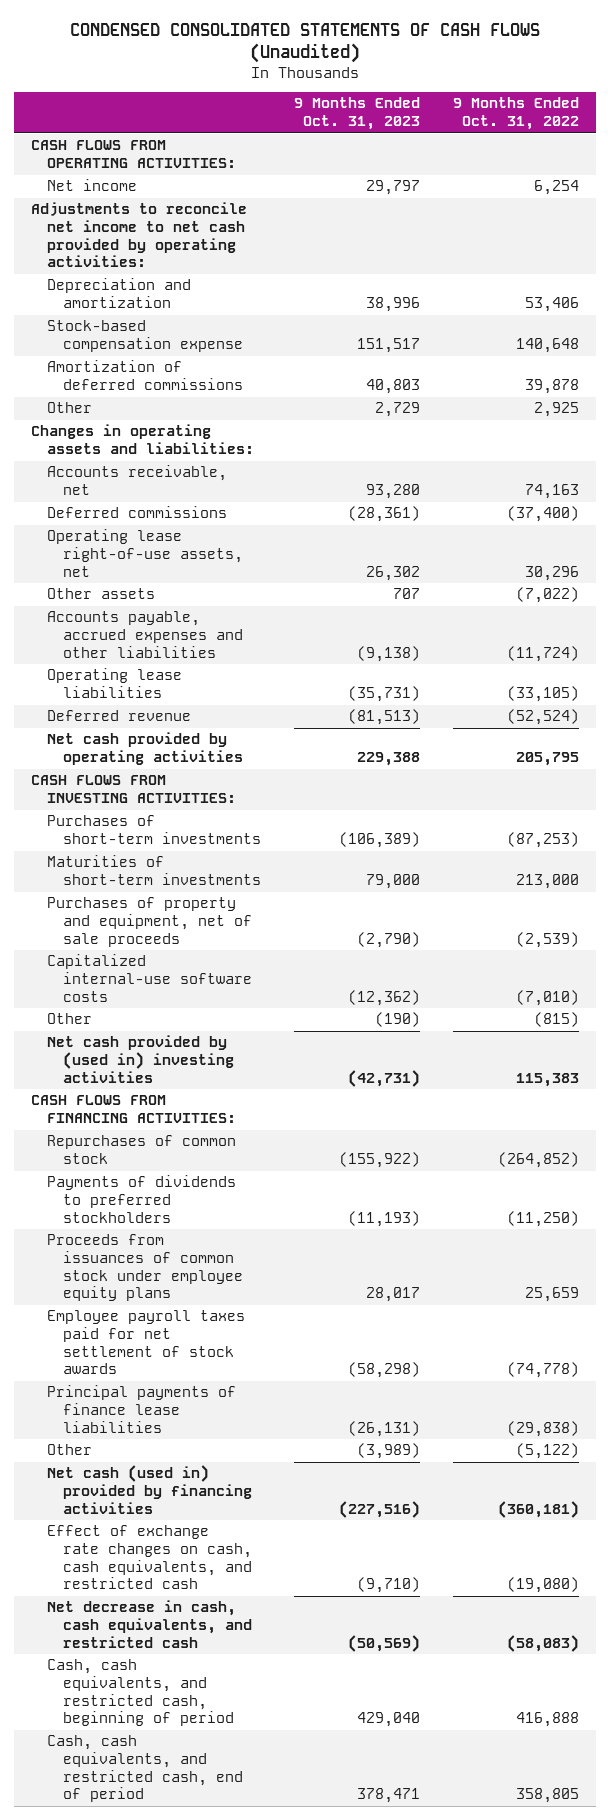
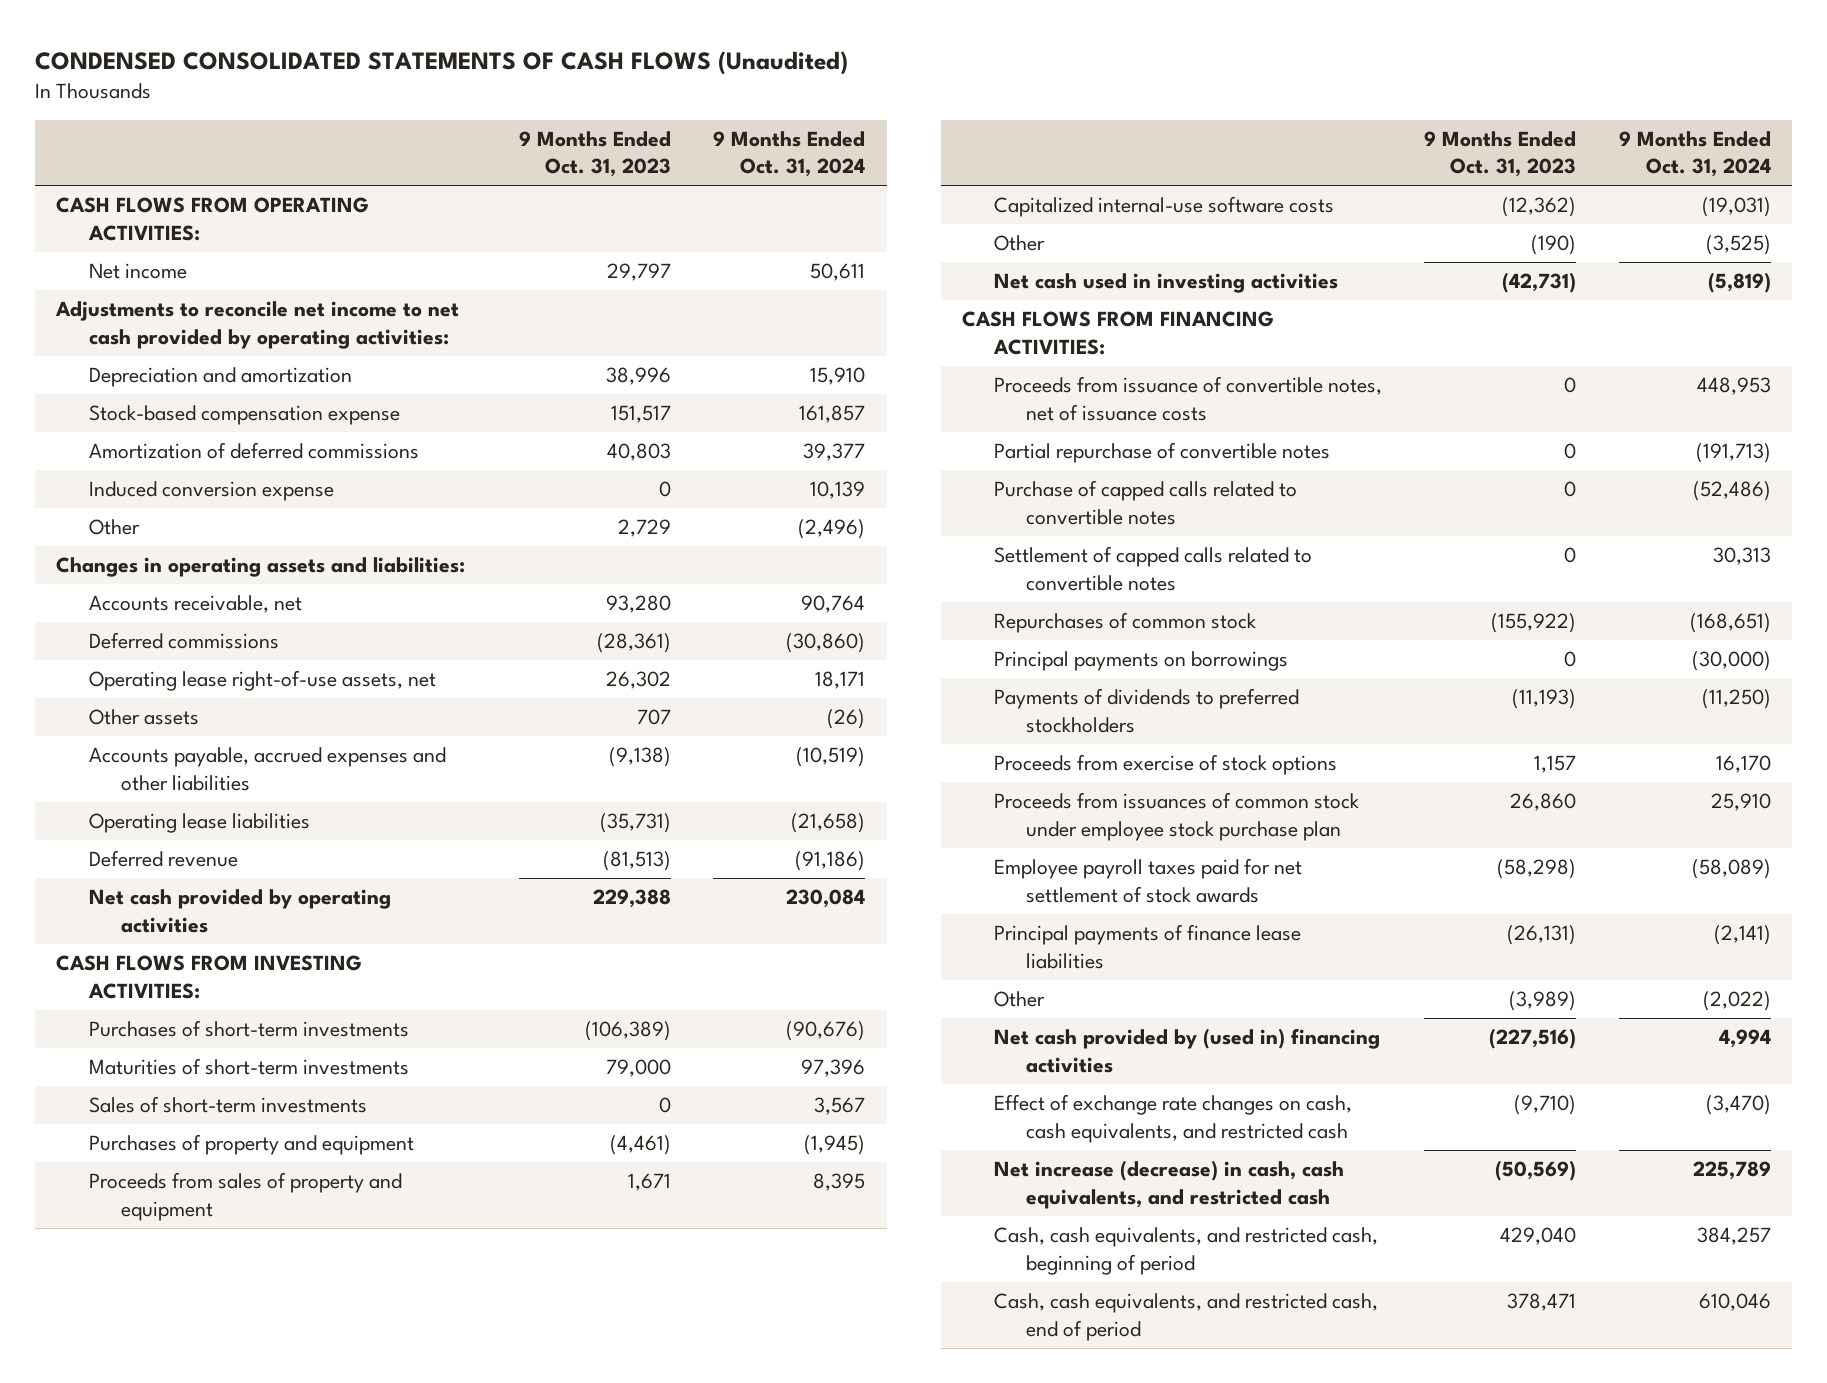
- | 9 Months Ended Oct. 31, 2023 | 9 Months Ended Oct. 31, 2022
+ | 9 Months Ended Oct. 31, 2023 | 9 Months Ended Oct. 31, 2024
+ Induced conversion expense | 0 | 10,139
- Purchases of property and equipment, net of sale proceeds | (2,790) | (2,539)
+ Sales of short-term investments | 0 | 3,567
+ Purchases of property and equipment | (4,461) | (1,945)
+ Proceeds from sales of property and equipment | 1,671 | 8,395
- Net cash provided by (used in) investing activities | (42,731) | 115,383
+ Net cash used in investing activities | (42,731) | (5,819)
+ Proceeds from issuance of convertible notes, net of issuance costs | 0 | 448,953
+ Partial repurchase of convertible notes | 0 | (191,713)
+ Purchase of capped calls related to convertible notes | 0 | (52,486)
+ Settlement of capped calls related to convertible notes | 0 | 30,313
+ Principal payments on borrowings | 0 | (30,000)
- Proceeds from issuances of common stock under employee equity plans | 28,017 | 25,659
+ Proceeds from exercise of stock options | 1,157 | 16,170
+ Proceeds from issuances of common stock under employee stock purchase plan | 26,860 | 25,910
- Net cash (used in) provided by financing activities | (227,516) | (360,181)
+ Net cash provided by (used in) financing activities | (227,516) | 4,994
- Net decrease in cash, cash equivalents, and restricted cash | (50,569) | (58,083)
+ Net increase (decrease) in cash, cash equivalents, and restricted cash | (50,569) | 225,789

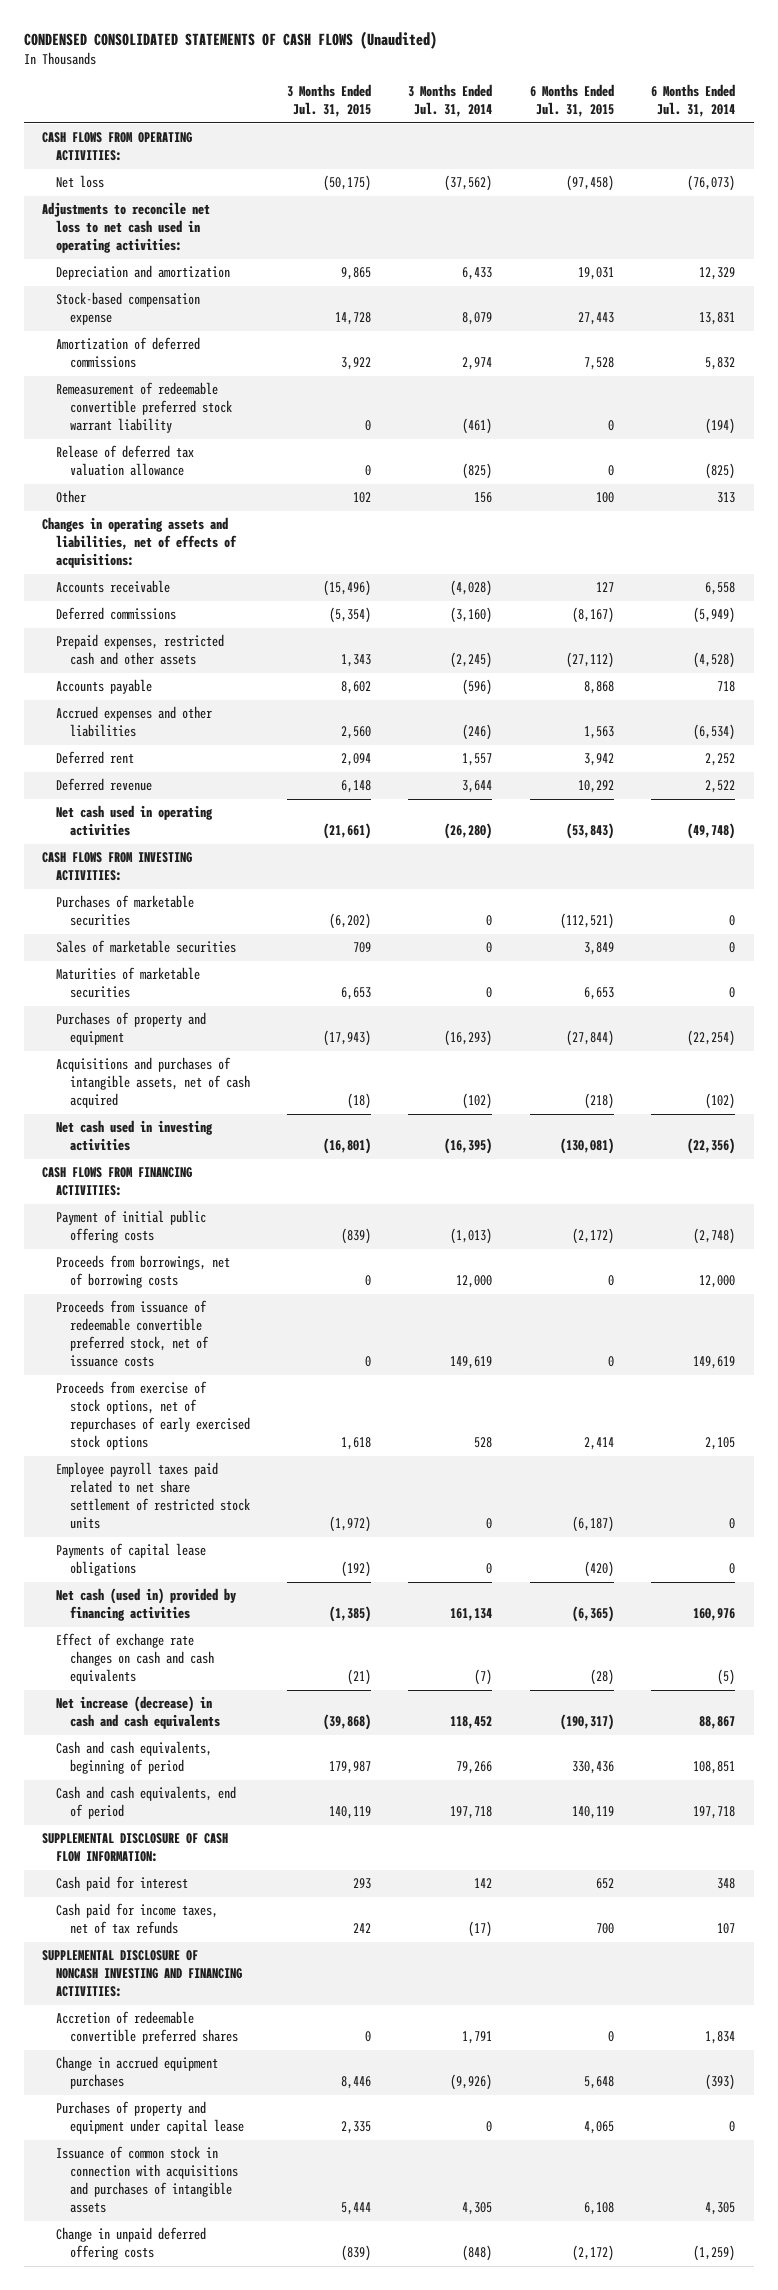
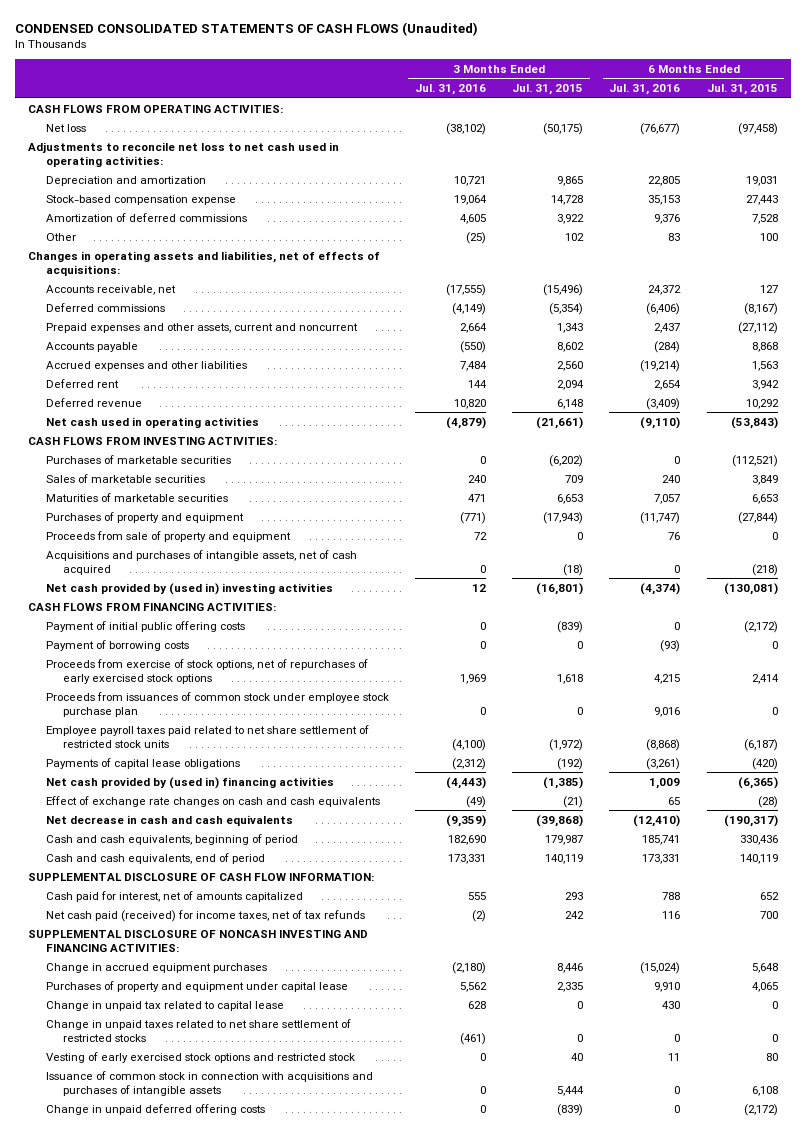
- | 3 Months Ended Jul. 31, 2015 | 3 Months Ended Jul. 31, 2014 | 6 Months Ended Jul. 31, 2015 | 6 Months Ended Jul. 31, 2014
+ | 3 Months Ended Jul. 31, 2016 | 3 Months Ended Jul. 31, 2015 | 6 Months Ended Jul. 31, 2016 | 6 Months Ended Jul. 31, 2015
- Remeasurement of redeemable convertible preferred stock warrant liability | 0 | (461) | 0 | (194)
- Release of deferred tax valuation allowance | 0 | (825) | 0 | (825)
- Accounts receivable | (15,496) | (4,028) | 127 | 6,558
+ Accounts receivable, net | (17,555) | (15,496) | 24,372 | 127
- Prepaid expenses, restricted cash and other assets | 1,343 | (2,245) | (27,112) | (4,528)
+ Prepaid expenses and other assets, current and noncurrent | 2,664 | 1,343 | 2,437 | (27,112)
+ Proceeds from sale of property and equipment | 72 | 0 | 76 | 0
- Net cash used in investing activities | (16,801) | (16,395) | (130,081) | (22,356)
+ Net cash provided by (used in) investing activities | 12 | (16,801) | (4,374) | (130,081)
- Proceeds from borrowings, net of borrowing costs | 0 | 12,000 | 0 | 12,000
- Proceeds from issuance of redeemable convertible preferred stock, net of issuance costs | 0 | 149,619 | 0 | 149,619
+ Payment of borrowing costs | 0 | 0 | (93) | 0
+ Proceeds from issuances of common stock under employee stock purchase plan | 0 | 0 | 9,016 | 0
- Net cash (used in) provided by financing activities | (1,385) | 161,134 | (6,365) | 160,976
+ Net cash provided by (used in) financing activities | (4,443) | (1,385) | 1,009 | (6,365)
- Net increase (decrease) in cash and cash equivalents | (39,868) | 118,452 | (190,317) | 88,867
+ Net decrease in cash and cash equivalents | (9,359) | (39,868) | (12,410) | (190,317)
- Cash paid for interest | 293 | 142 | 652 | 348
- Cash paid for income taxes, net of tax refunds | 242 | (17) | 700 | 107
+ Cash paid for interest, net of amounts capitalized | 555 | 293 | 788 | 652
+ Net cash paid (received) for income taxes, net of tax refunds | (2) | 242 | 116 | 700
- Accretion of redeemable convertible preferred shares | 0 | 1,791 | 0 | 1,834
+ Change in unpaid tax related to capital lease | 628 | 0 | 430 | 0
+ Change in unpaid taxes related to net share settlement of restricted stocks | (461) | 0 | 0 | 0
+ Vesting of early exercised stock options and restricted stock | 0 | 40 | 11 | 80

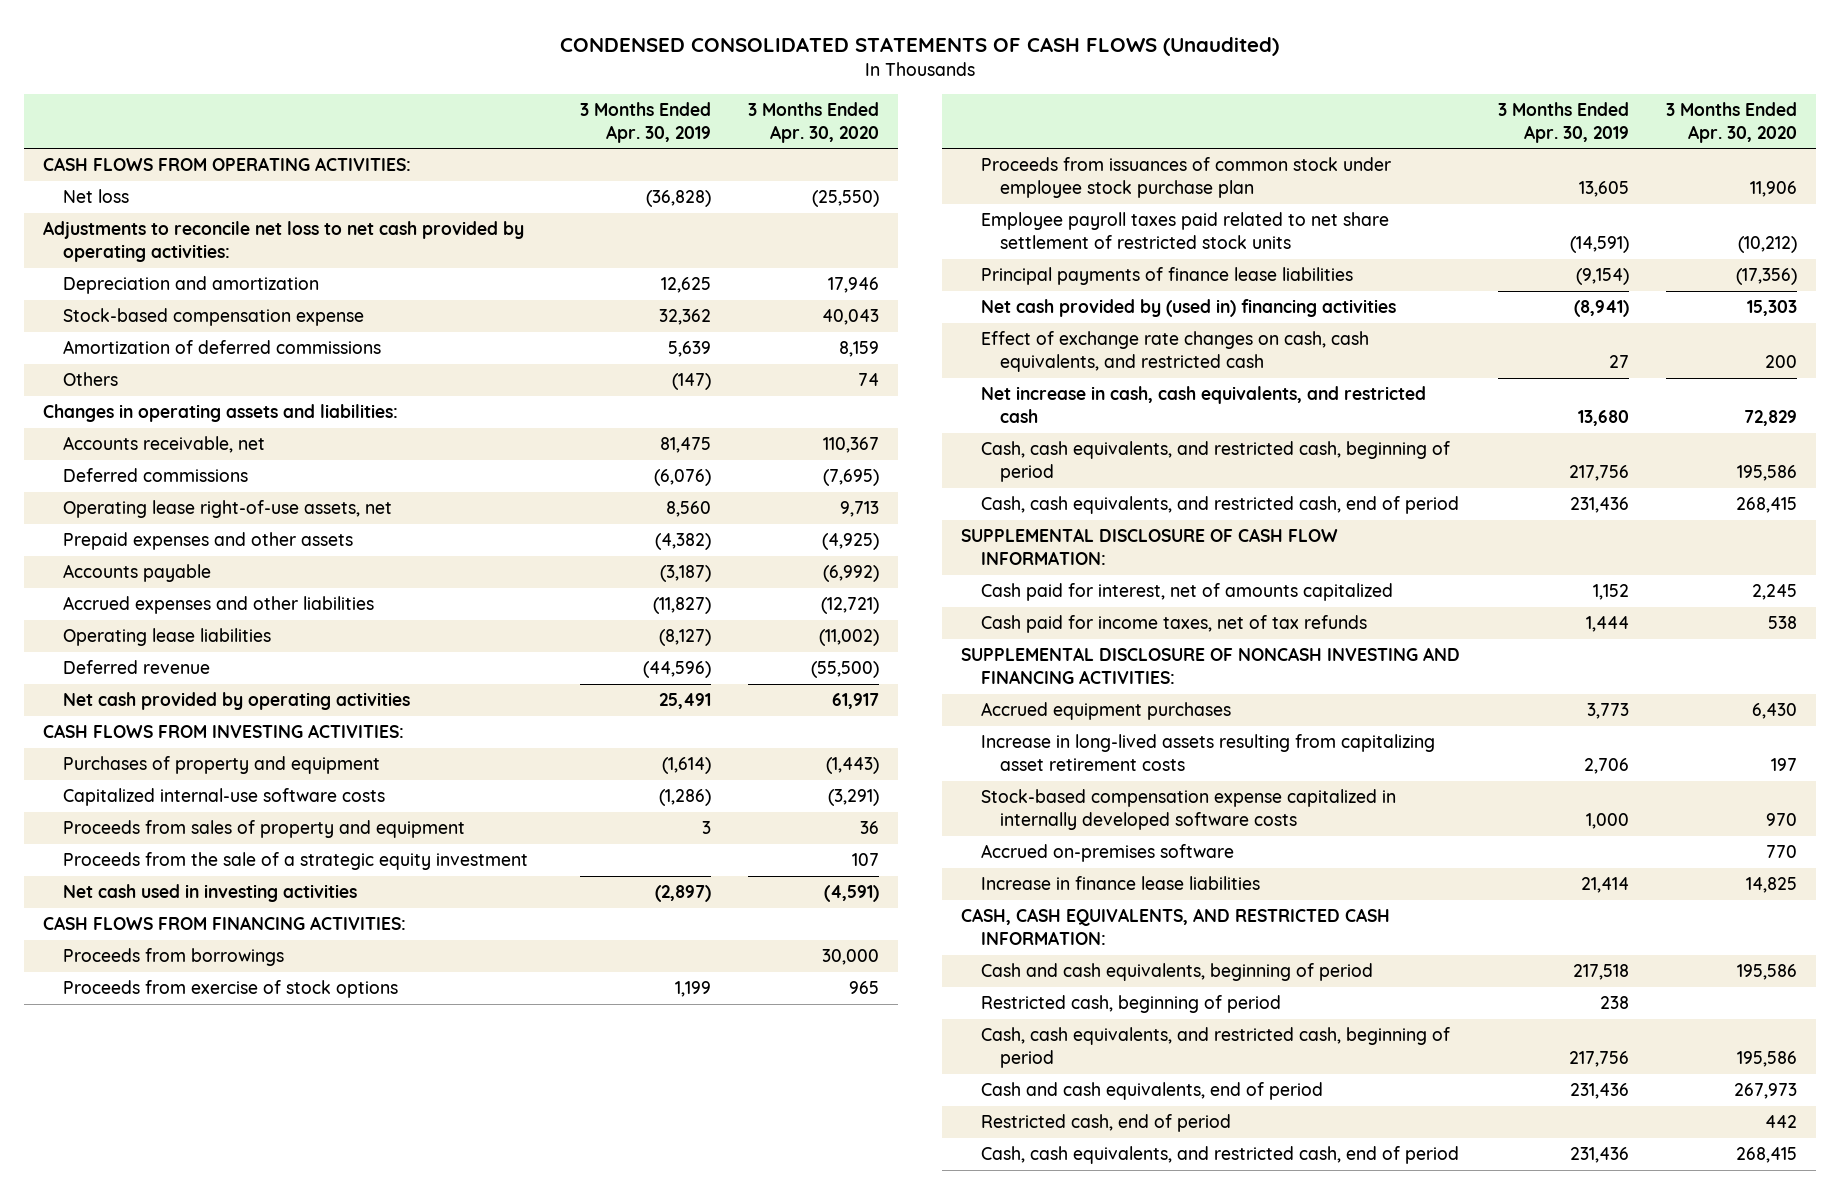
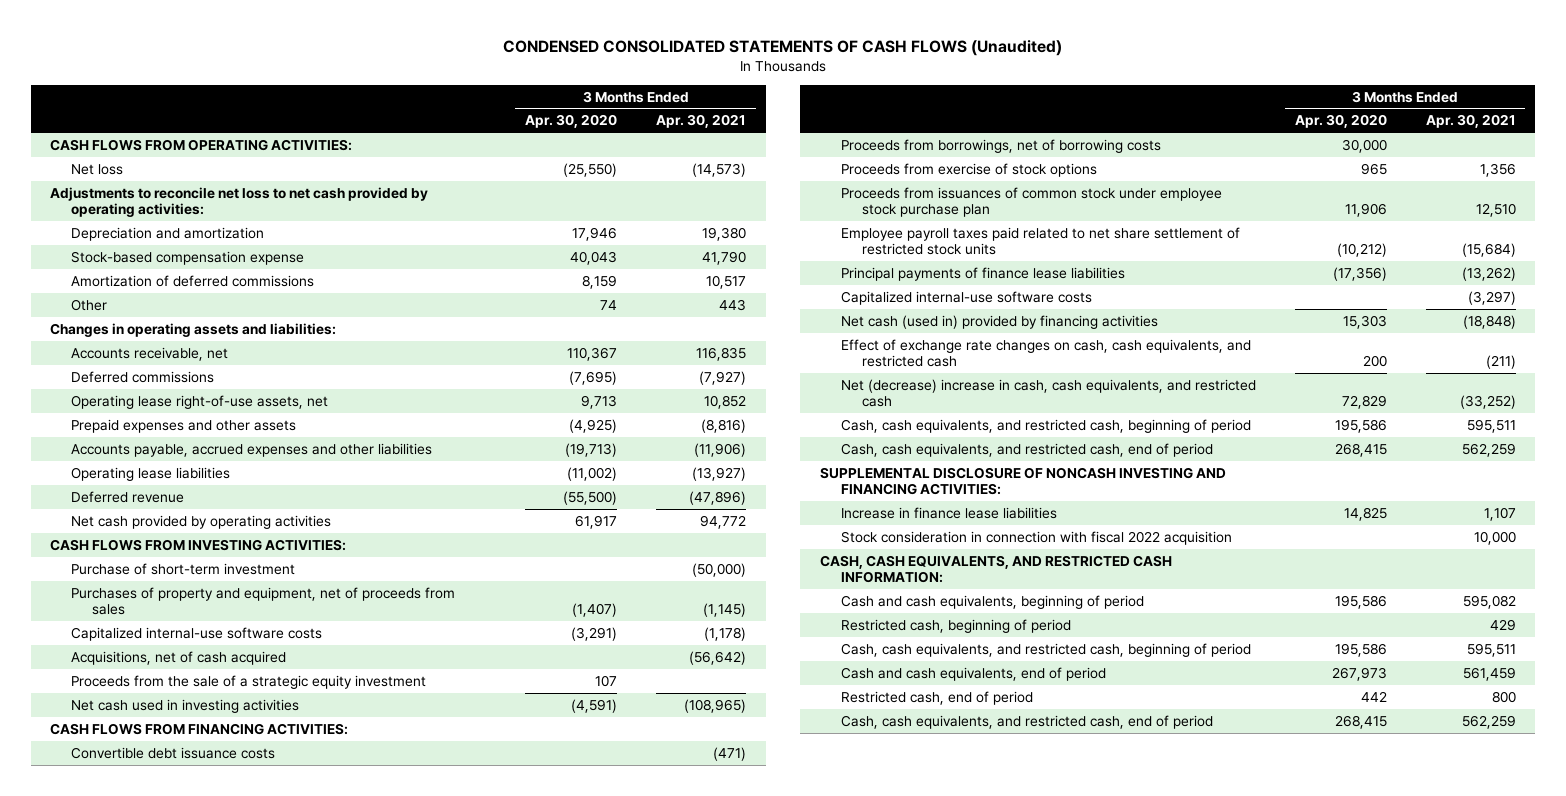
- | 3 Months Ended Apr. 30, 2019 | 3 Months Ended Apr. 30, 2020
+ | 3 Months Ended Apr. 30, 2020 | 3 Months Ended Apr. 30, 2021
- Others | (147) | 74
+ Other | 74 | 443
- Accounts payable | (3,187) | (6,992)
- Accrued expenses and other liabilities | (11,827) | (12,721)
+ Accounts payable, accrued expenses and other liabilities | (19,713) | (11,906)
- Purchases of property and equipment | (1,614) | (1,443)
+ Purchase of short-term investment | | (50,000)
+ Purchases of property and equipment, net of proceeds from sales | (1,407) | (1,145)
- Proceeds from sales of property and equipment | 3 | 36
+ Acquisitions, net of cash acquired | | (56,642)
- Proceeds from borrowings | | 30,000
+ Convertible debt issuance costs | | (471)
+ Proceeds from borrowings, net of borrowing costs | 30,000 |
- Net cash provided by (used in) financing activities | (8,941) | 15,303
+ Capitalized internal-use software costs | | (3,297)
+ Net cash (used in) provided by financing activities | 15,303 | (18,848)
- Net increase in cash, cash equivalents, and restricted cash | 13,680 | 72,829
+ Net (decrease) increase in cash, cash equivalents, and restricted cash | 72,829 | (33,252)
- SUPPLEMENTAL DISCLOSURE OF CASH FLOW INFORMATION:
- Cash paid for interest, net of amounts capitalized | 1,152 | 2,245
- Cash paid for income taxes, net of tax refunds | 1,444 | 538
- Accrued equipment purchases | 3,773 | 6,430
- Increase in long-lived assets resulting from capitalizing asset retirement costs | 2,706 | 197
- Stock-based compensation expense capitalized in internally developed software costs | 1,000 | 970
- Accrued on-premises software | | 770
+ Stock consideration in connection with fiscal 2022 acquisition | | 10,000

